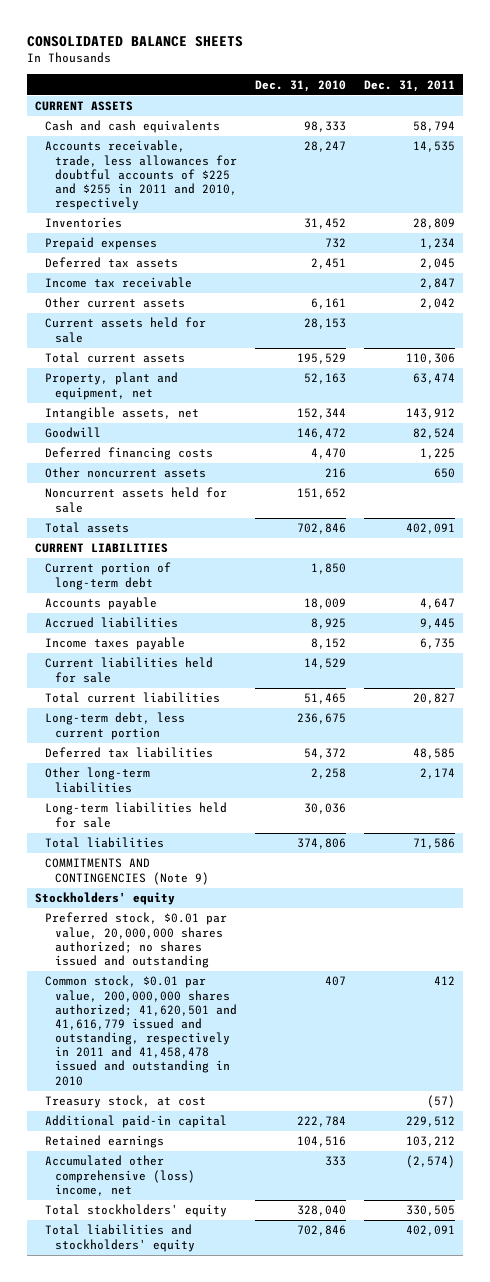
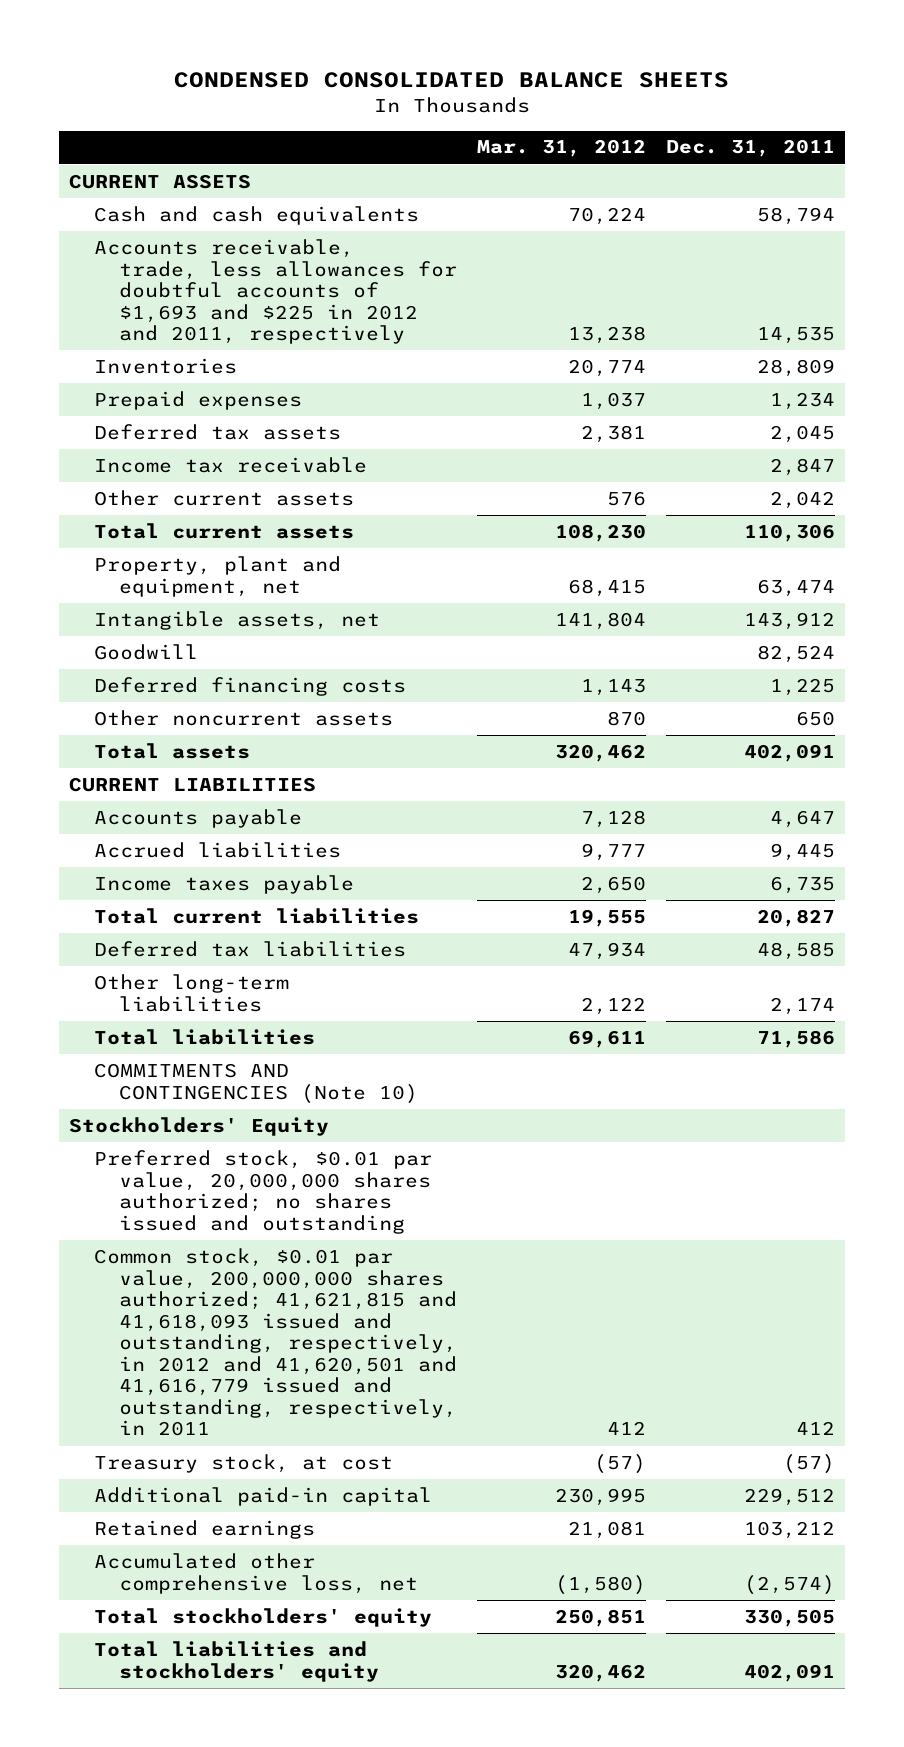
- CONSOLIDATED BALANCE SHEETS
+ CONDENSED CONSOLIDATED BALANCE SHEETS
- | Dec. 31, 2010 | Dec. 31, 2011
+ | Mar. 31, 2012 | Dec. 31, 2011
- Accounts receivable, trade, less allowances for doubtful accounts of $225 and $255 in 2011 and 2010, respectively | 28,247 | 14,535
+ Accounts receivable, trade, less allowances for doubtful accounts of $1,693 and $225 in 2012 and 2011, respectively | 13,238 | 14,535
- Current assets held for sale | 28,153 |
- Noncurrent assets held for sale | 151,652 |
- Current portion of long-term debt | 1,850 |
- Current liabilities held for sale | 14,529 |
- Long-term debt, less current portion | 236,675 |
- Long-term liabilities held for sale | 30,036 |
- COMMITMENTS AND CONTINGENCIES (Note 9)
- Stockholders' equity
+ COMMITMENTS AND CONTINGENCIES (Note 10)
+ Stockholders' Equity
- Common stock, $0.01 par value, 200,000,000 shares authorized; 41,620,501 and 41,616,779 issued and outstanding, respectively in 2011 and 41,458,478 issued and outstanding in 2010 | 407 | 412
+ Common stock, $0.01 par value, 200,000,000 shares authorized; 41,621,815 and 41,618,093 issued and outstanding, respectively, in 2012 and 41,620,501 and 41,616,779 issued and outstanding, respectively, in 2011 | 412 | 412
- Accumulated other comprehensive (loss) income, net | 333 | (2,574)
+ Accumulated other comprehensive loss, net | (1,580) | (2,574)

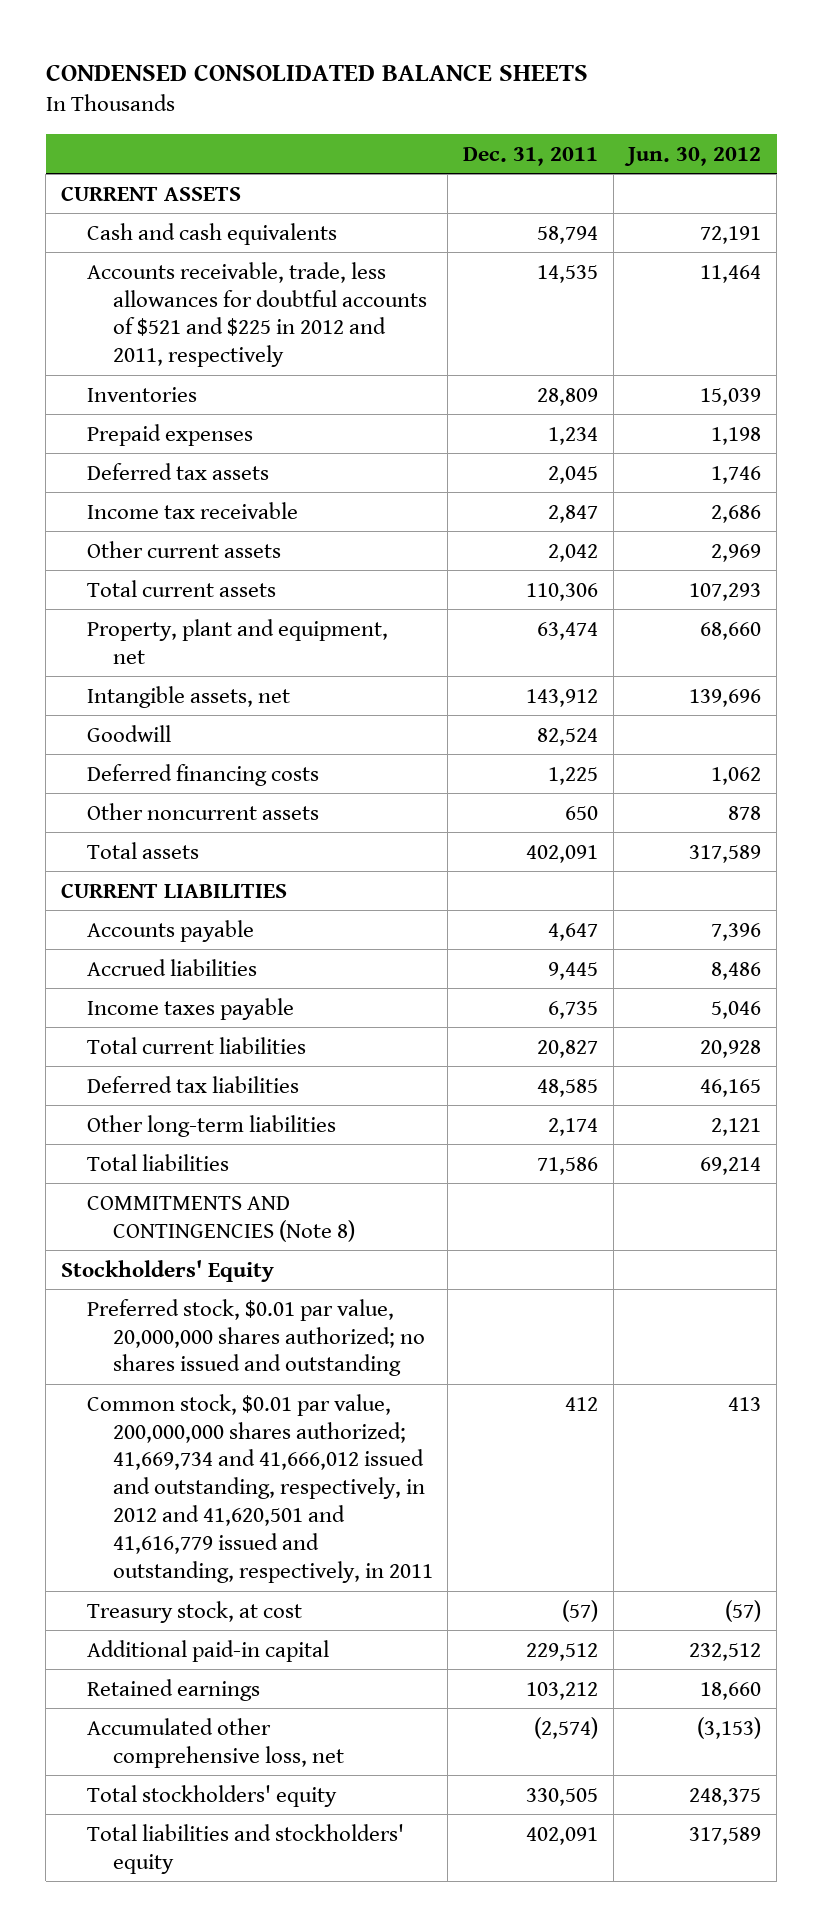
- | Mar. 31, 2012 | Dec. 31, 2011
+ | Dec. 31, 2011 | Jun. 30, 2012
- Accounts receivable, trade, less allowances for doubtful accounts of $1,693 and $225 in 2012 and 2011, respectively | 13,238 | 14,535
+ Accounts receivable, trade, less allowances for doubtful accounts of $521 and $225 in 2012 and 2011, respectively | 14,535 | 11,464
- COMMITMENTS AND CONTINGENCIES (Note 10)
+ COMMITMENTS AND CONTINGENCIES (Note 8)
- Common stock, $0.01 par value, 200,000,000 shares authorized; 41,621,815 and 41,618,093 issued and outstanding, respectively, in 2012 and 41,620,501 and 41,616,779 issued and outstanding, respectively, in 2011 | 412 | 412
+ Common stock, $0.01 par value, 200,000,000 shares authorized; 41,669,734 and 41,666,012 issued and outstanding, respectively, in 2012 and 41,620,501 and 41,616,779 issued and outstanding, respectively, in 2011 | 412 | 413

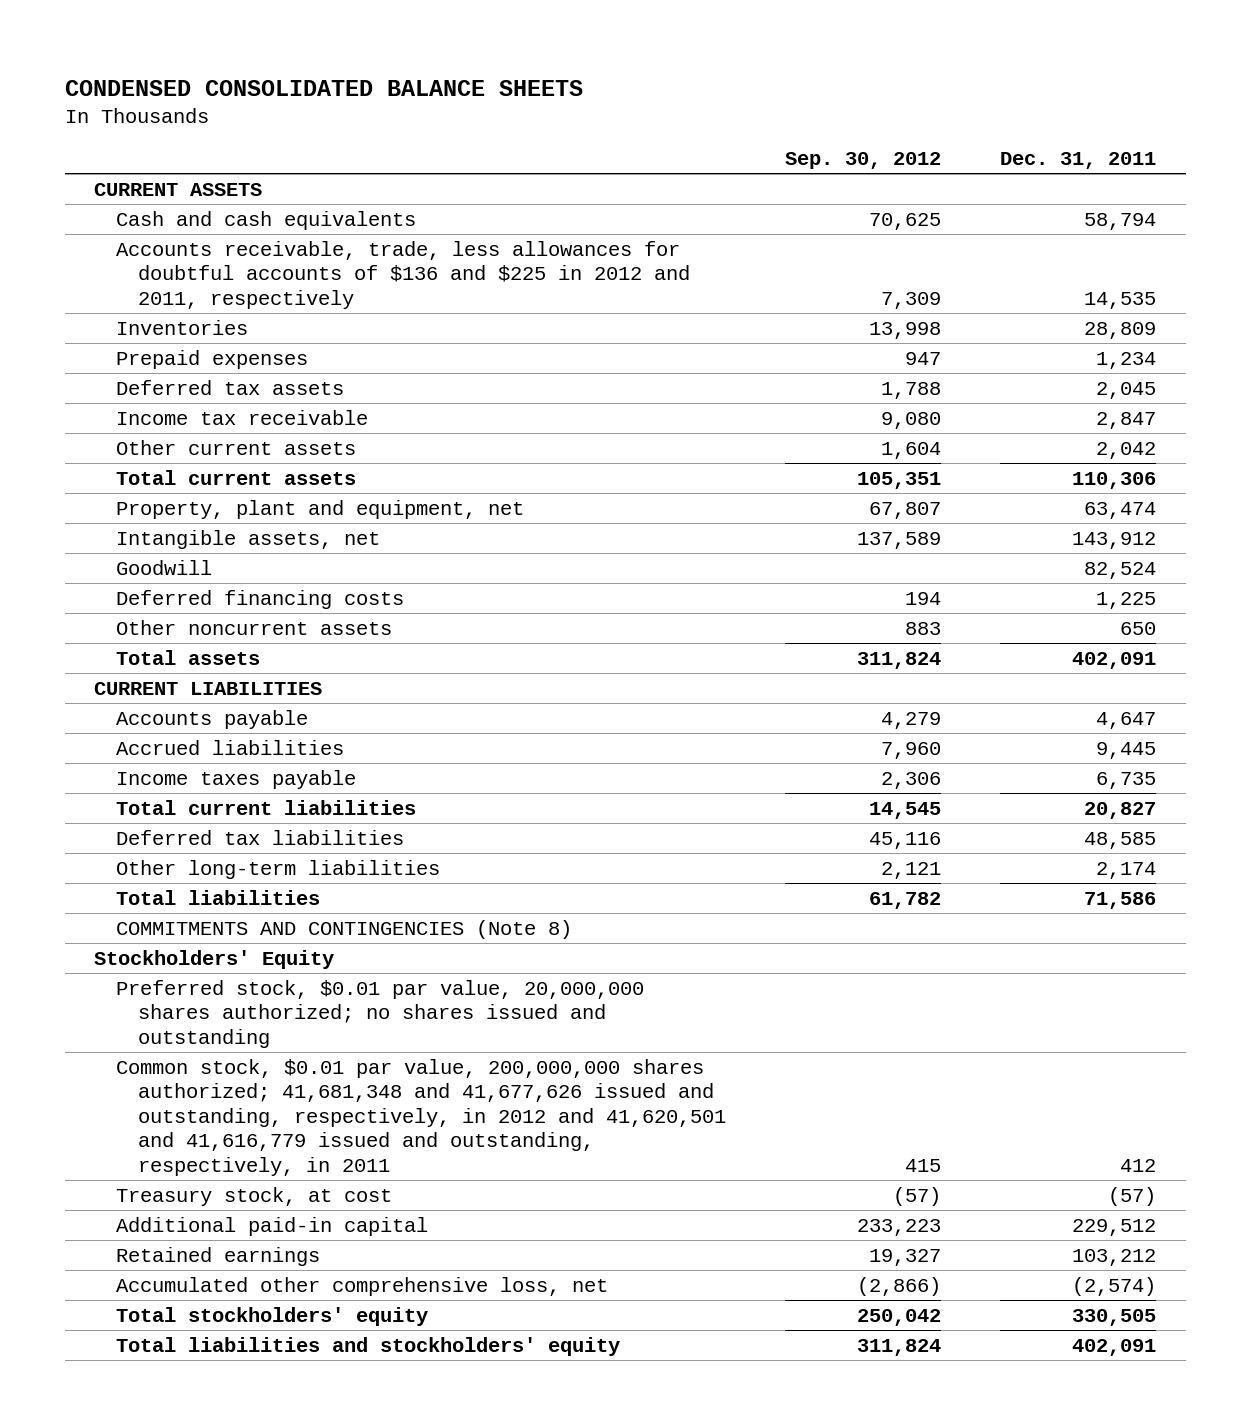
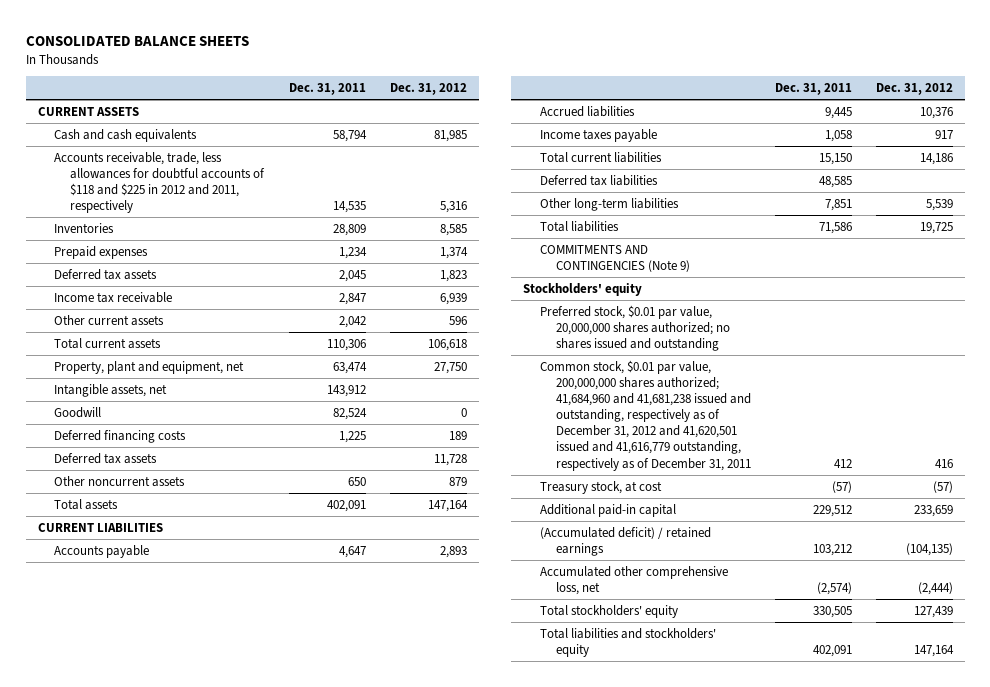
- CONDENSED CONSOLIDATED BALANCE SHEETS
+ CONSOLIDATED BALANCE SHEETS
- | Sep. 30, 2012 | Dec. 31, 2011
+ | Dec. 31, 2011 | Dec. 31, 2012
- Accounts receivable, trade, less allowances for doubtful accounts of $136 and $225 in 2012 and 2011, respectively | 7,309 | 14,535
+ Accounts receivable, trade, less allowances for doubtful accounts of $118 and $225 in 2012 and 2011, respectively | 14,535 | 5,316
+ Deferred tax assets | | 11,728
- Income taxes payable | 2,306 | 6,735
- Total current liabilities | 14,545 | 20,827
+ Income taxes payable | 1,058 | 917
+ Total current liabilities | 15,150 | 14,186
- Other long-term liabilities | 2,121 | 2,174
+ Other long-term liabilities | 7,851 | 5,539
- COMMITMENTS AND CONTINGENCIES (Note 8)
- Stockholders' Equity
+ COMMITMENTS AND CONTINGENCIES (Note 9)
+ Stockholders' equity
- Common stock, $0.01 par value, 200,000,000 shares authorized; 41,681,348 and 41,677,626 issued and outstanding, respectively, in 2012 and 41,620,501 and 41,616,779 issued and outstanding, respectively, in 2011 | 415 | 412
+ Common stock, $0.01 par value, 200,000,000 shares authorized; 41,684,960 and 41,681,238 issued and outstanding, respectively as of December 31, 2012 and 41,620,501 issued and 41,616,779 outstanding, respectively as of December 31, 2011 | 412 | 416
- Retained earnings | 19,327 | 103,212
+ (Accumulated deficit) / retained earnings | 103,212 | (104,135)

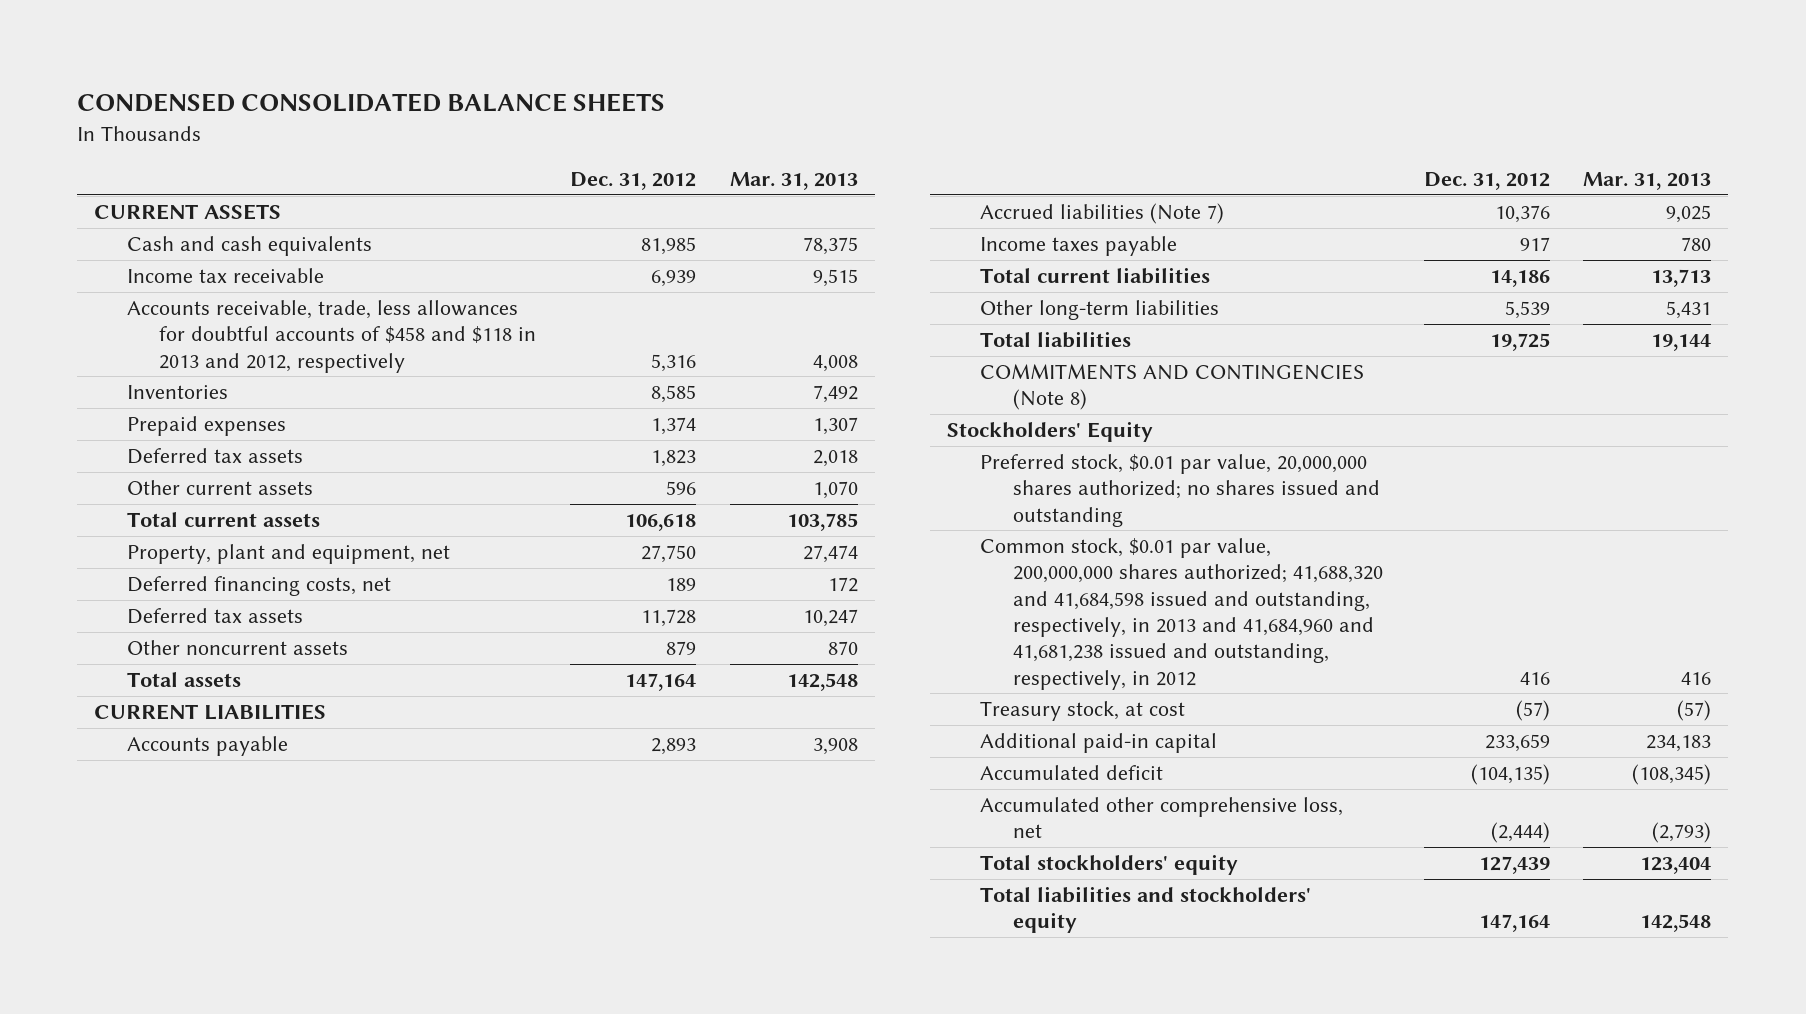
- CONSOLIDATED BALANCE SHEETS
+ CONDENSED CONSOLIDATED BALANCE SHEETS
- | Dec. 31, 2011 | Dec. 31, 2012
+ | Dec. 31, 2012 | Mar. 31, 2013
- Accounts receivable, trade, less allowances for doubtful accounts of $118 and $225 in 2012 and 2011, respectively | 14,535 | 5,316
moved up: Income tax receivable | 6,939 | 9,515
+ Accounts receivable, trade, less allowances for doubtful accounts of $458 and $118 in 2013 and 2012, respectively | 5,316 | 4,008
- Intangible assets, net | 143,912 |
- Goodwill | 82,524 | 0
- Deferred financing costs | 1,225 | 189
+ Deferred financing costs, net | 189 | 172
- Accrued liabilities | 9,445 | 10,376
+ Accrued liabilities (Note 7) | 10,376 | 9,025
- Deferred tax liabilities | 48,585 |
- COMMITMENTS AND CONTINGENCIES (Note 9)
- Stockholders' equity
+ COMMITMENTS AND CONTINGENCIES (Note 8)
+ Stockholders' Equity
- Common stock, $0.01 par value, 200,000,000 shares authorized; 41,684,960 and 41,681,238 issued and outstanding, respectively as of December 31, 2012 and 41,620,501 issued and 41,616,779 outstanding, respectively as of December 31, 2011 | 412 | 416
+ Common stock, $0.01 par value, 200,000,000 shares authorized; 41,688,320 and 41,684,598 issued and outstanding, respectively, in 2013 and 41,684,960 and 41,681,238 issued and outstanding, respectively, in 2012 | 416 | 416
- (Accumulated deficit) / retained earnings | 103,212 | (104,135)
+ Accumulated deficit | (104,135) | (108,345)

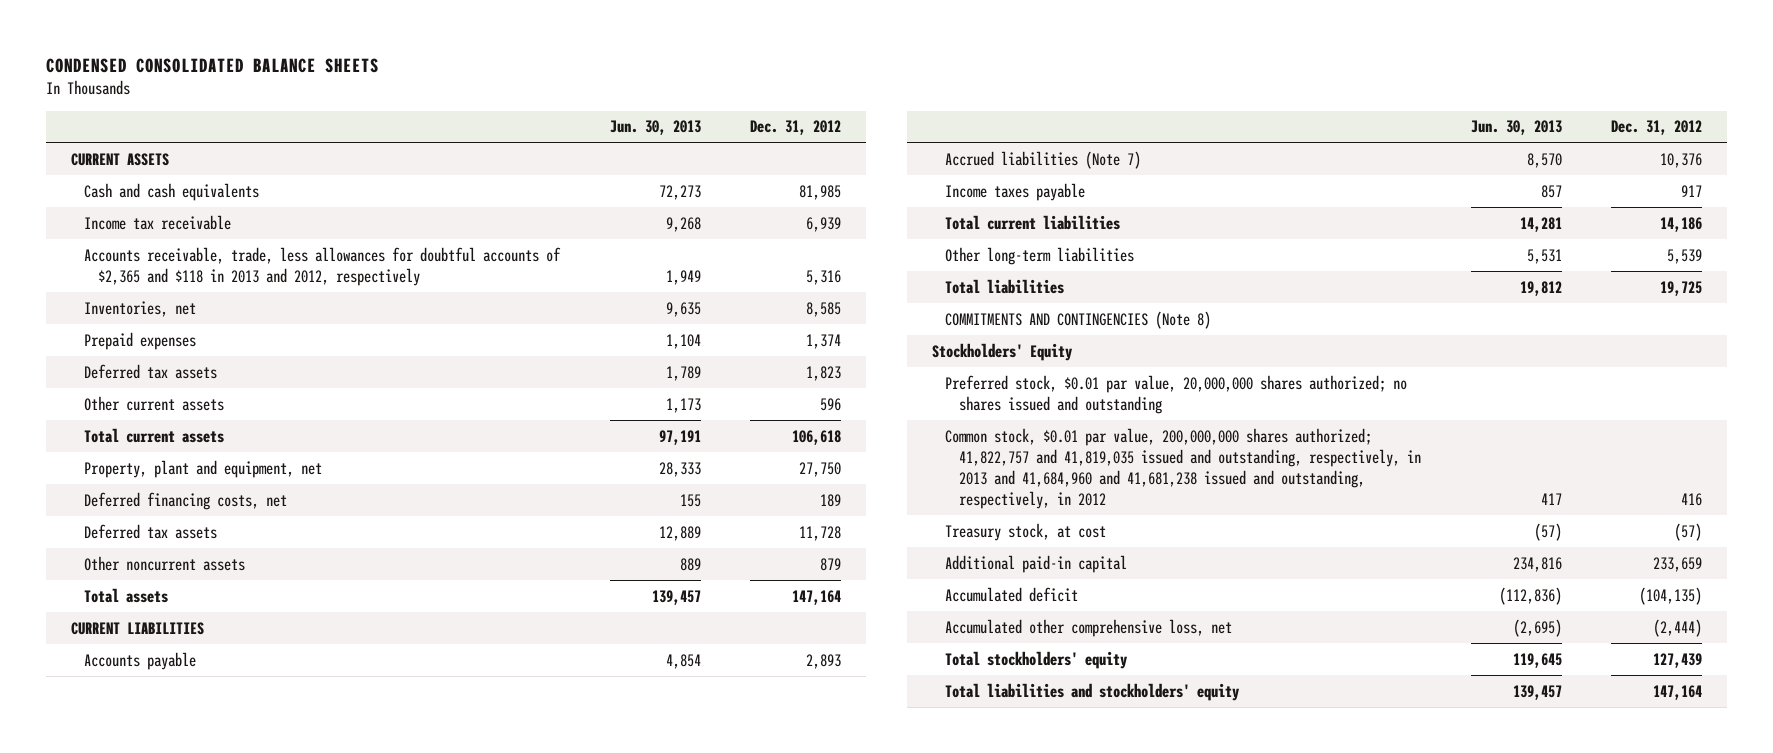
- | Dec. 31, 2012 | Mar. 31, 2013
+ | Jun. 30, 2013 | Dec. 31, 2012
- Accounts receivable, trade, less allowances for doubtful accounts of $458 and $118 in 2013 and 2012, respectively | 5,316 | 4,008
- Inventories | 8,585 | 7,492
+ Accounts receivable, trade, less allowances for doubtful accounts of $2,365 and $118 in 2013 and 2012, respectively | 1,949 | 5,316
+ Inventories, net | 9,635 | 8,585
- Common stock, $0.01 par value, 200,000,000 shares authorized; 41,688,320 and 41,684,598 issued and outstanding, respectively, in 2013 and 41,684,960 and 41,681,238 issued and outstanding, respectively, in 2012 | 416 | 416
+ Common stock, $0.01 par value, 200,000,000 shares authorized; 41,822,757 and 41,819,035 issued and outstanding, respectively, in 2013 and 41,684,960 and 41,681,238 issued and outstanding, respectively, in 2012 | 417 | 416

